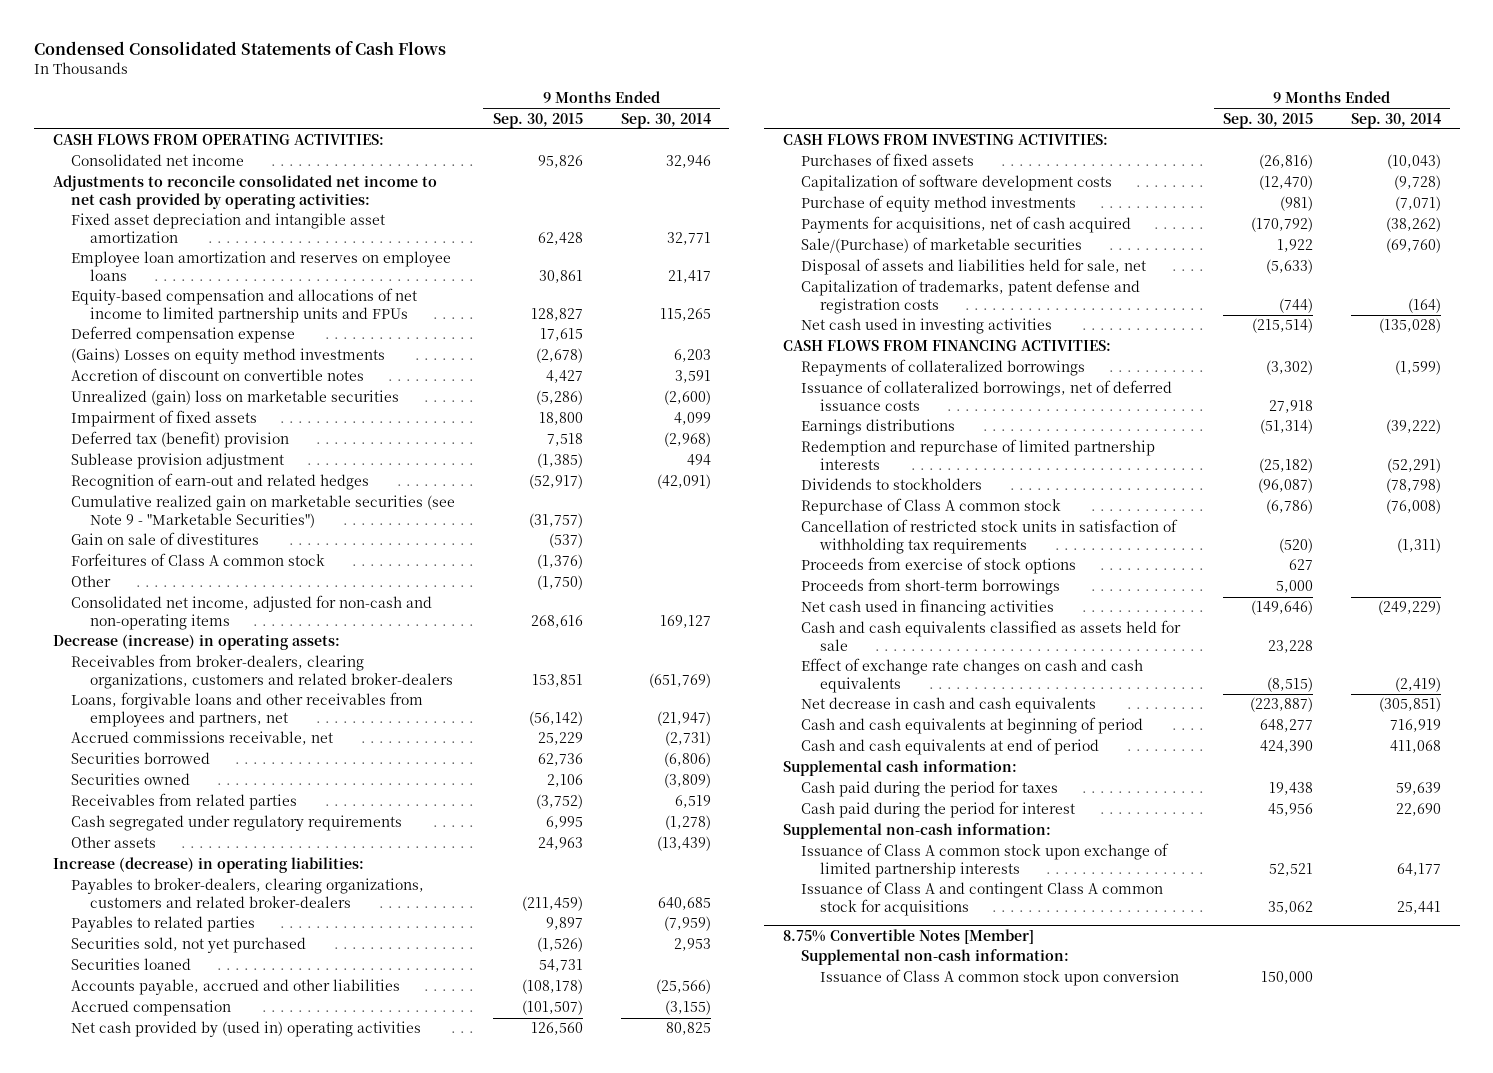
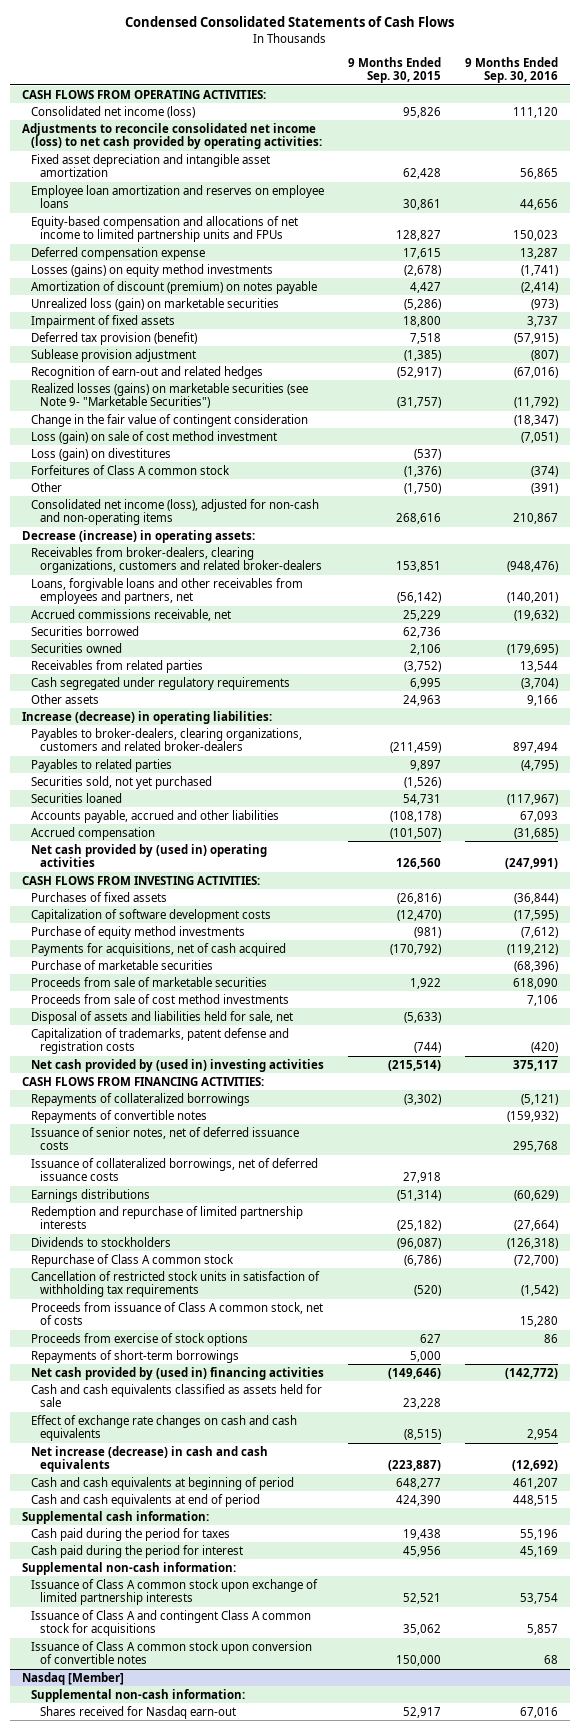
- | 9 Months Ended Sep. 30, 2015 | 9 Months Ended Sep. 30, 2014
+ | 9 Months Ended Sep. 30, 2015 | 9 Months Ended Sep. 30, 2016
- Consolidated net income | 95,826 | 32,946
- Adjustments to reconcile consolidated net income to net cash provided by operating activities:
+ Consolidated net income (loss) | 95,826 | 111,120
+ Adjustments to reconcile consolidated net income (loss) to net cash provided by operating activities:
- (Gains) Losses on equity method investments | (2,678) | 6,203
- Accretion of discount on convertible notes | 4,427 | 3,591
- Unrealized (gain) loss on marketable securities | (5,286) | (2,600)
+ Losses (gains) on equity method investments | (2,678) | (1,741)
+ Amortization of discount (premium) on notes payable | 4,427 | (2,414)
+ Unrealized loss (gain) on marketable securities | (5,286) | (973)
- Deferred tax (benefit) provision | 7,518 | (2,968)
+ Deferred tax provision (benefit) | 7,518 | (57,915)
- Cumulative realized gain on marketable securities (see Note 9 - "Marketable Securities") | (31,757) |
- Gain on sale of divestitures | (537) |
+ Realized losses (gains) on marketable securities (see Note 9- "Marketable Securities") | (31,757) | (11,792)
+ Change in the fair value of contingent consideration | | (18,347)
+ Loss (gain) on sale of cost method investment | | (7,051)
+ Loss (gain) on divestitures | (537) |
- Consolidated net income, adjusted for non-cash and non-operating items | 268,616 | 169,127
+ Consolidated net income (loss), adjusted for non-cash and non-operating items | 268,616 | 210,867
- Sale/(Purchase) of marketable securities | 1,922 | (69,760)
+ Purchase of marketable securities | | (68,396)
+ Proceeds from sale of marketable securities | 1,922 | 618,090
+ Proceeds from sale of cost method investments | | 7,106
- Net cash used in investing activities | (215,514) | (135,028)
+ Net cash provided by (used in) investing activities | (215,514) | 375,117
+ Repayments of convertible notes | | (159,932)
+ Issuance of senior notes, net of deferred issuance costs | | 295,768
+ Proceeds from issuance of Class A common stock, net of costs | | 15,280
- Proceeds from short-term borrowings | 5,000 |
- Net cash used in financing activities | (149,646) | (249,229)
+ Repayments of short-term borrowings | 5,000 |
+ Net cash provided by (used in) financing activities | (149,646) | (142,772)
- Net decrease in cash and cash equivalents | (223,887) | (305,851)
+ Net increase (decrease) in cash and cash equivalents | (223,887) | (12,692)
- 8.75% Convertible Notes [Member]
+ Issuance of Class A common stock upon conversion of convertible notes | 150,000 | 68
+ Nasdaq [Member]
- Issuance of Class A common stock upon conversion | 150,000 |
+ Shares received for Nasdaq earn-out | 52,917 | 67,016

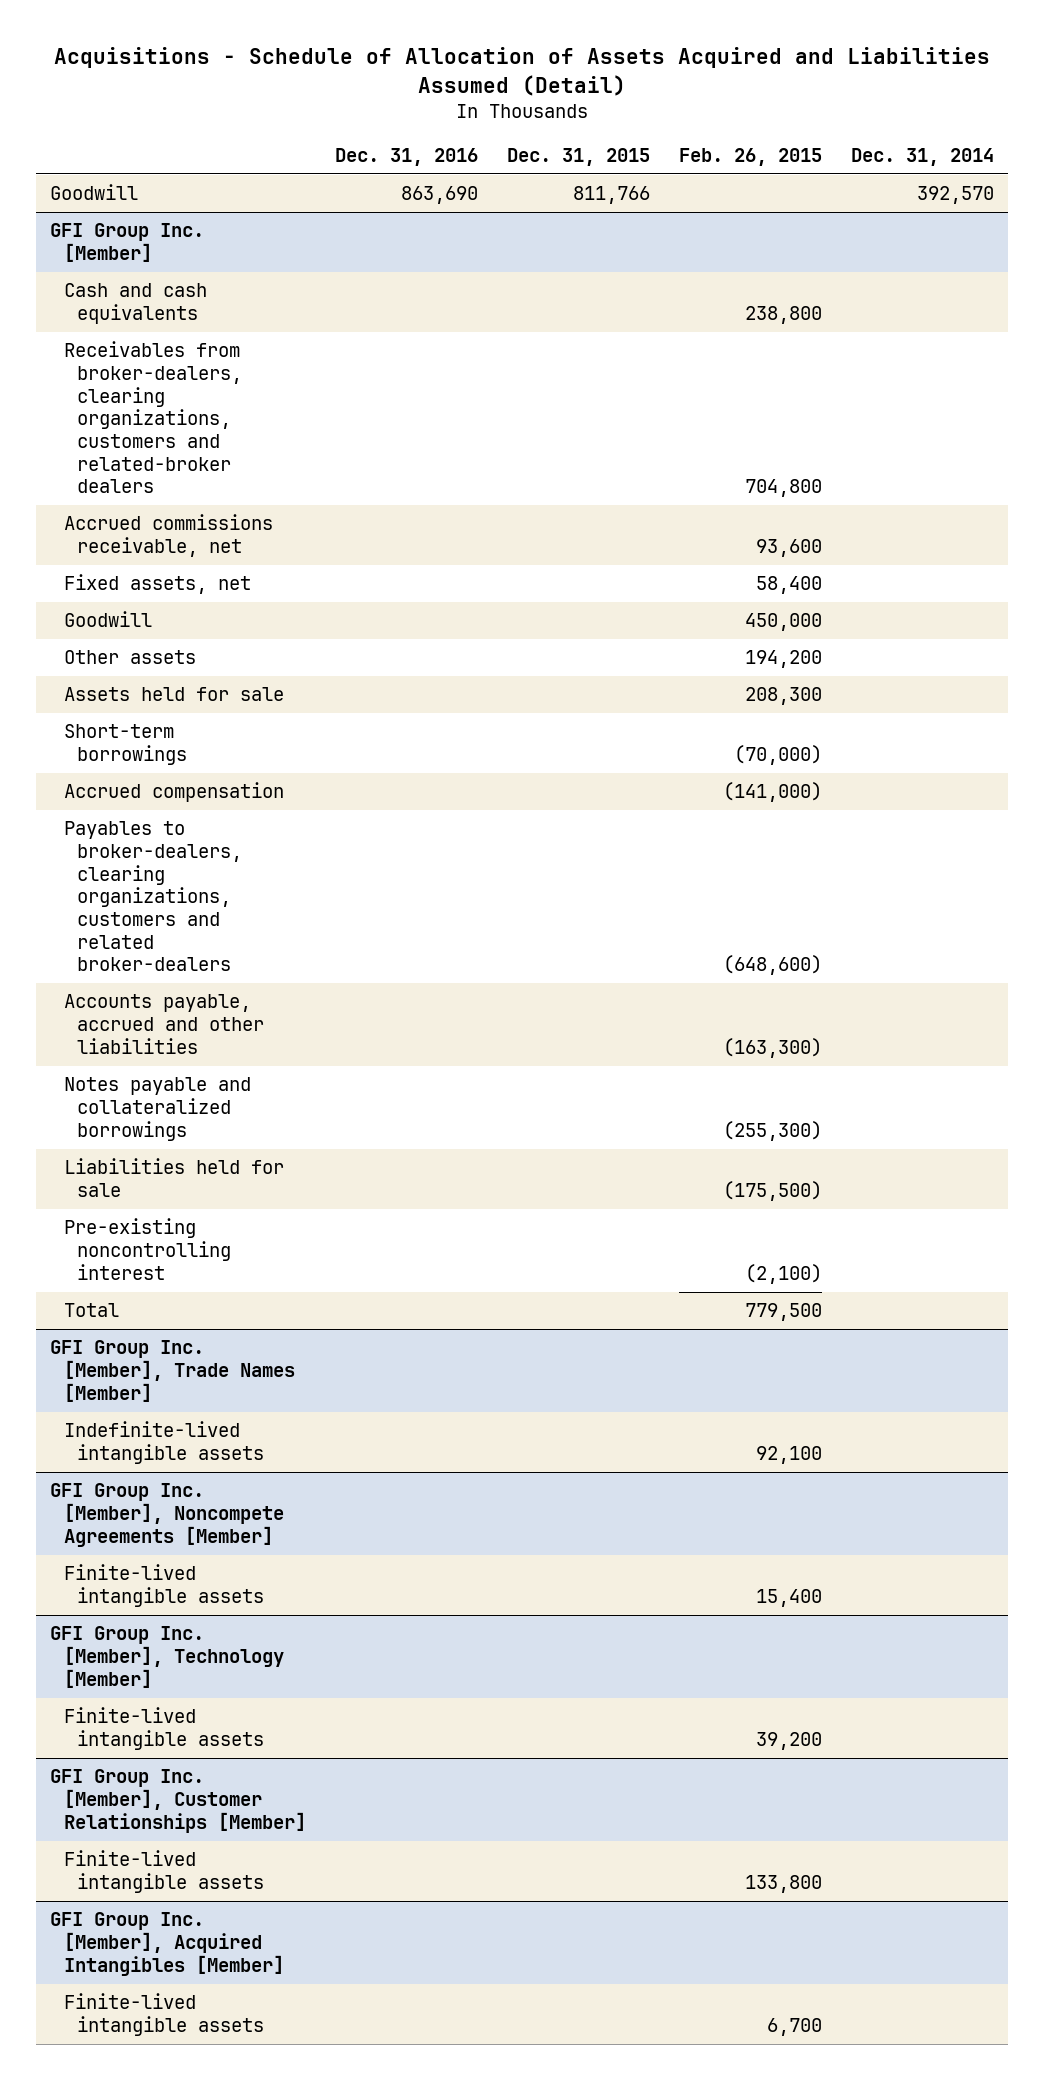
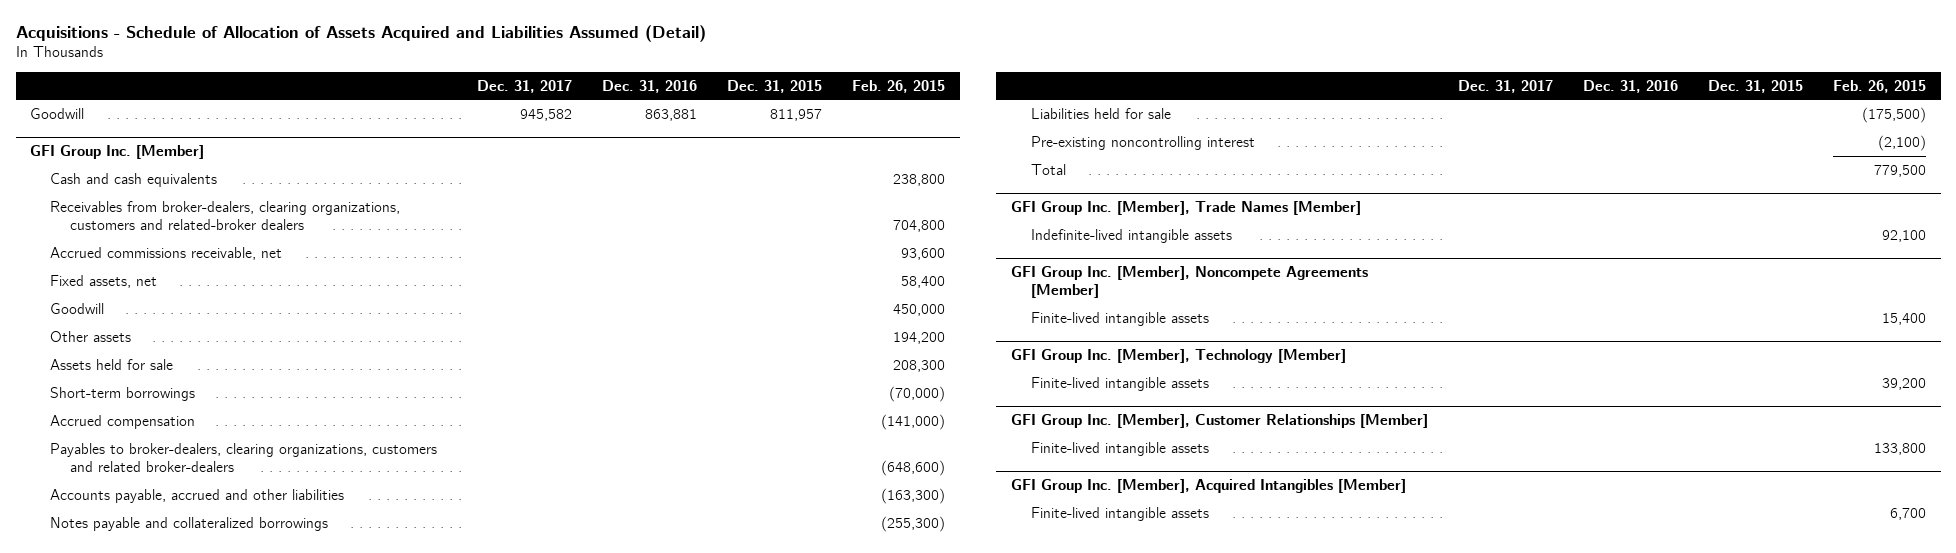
- | Dec. 31, 2016 | Dec. 31, 2015 | Feb. 26, 2015 | Dec. 31, 2014
+ | Dec. 31, 2017 | Dec. 31, 2016 | Dec. 31, 2015 | Feb. 26, 2015
- Goodwill | 863,690 | 811,766 | | 392,570
+ Goodwill | 945,582 | 863,881 | 811,957 |

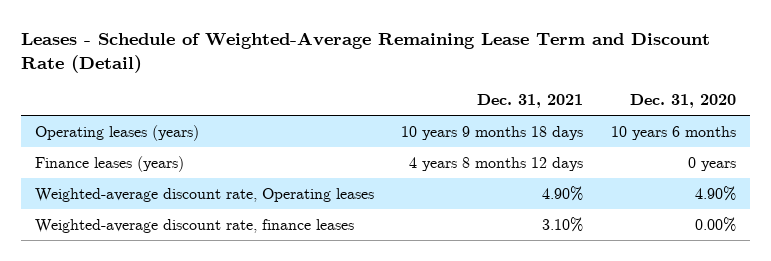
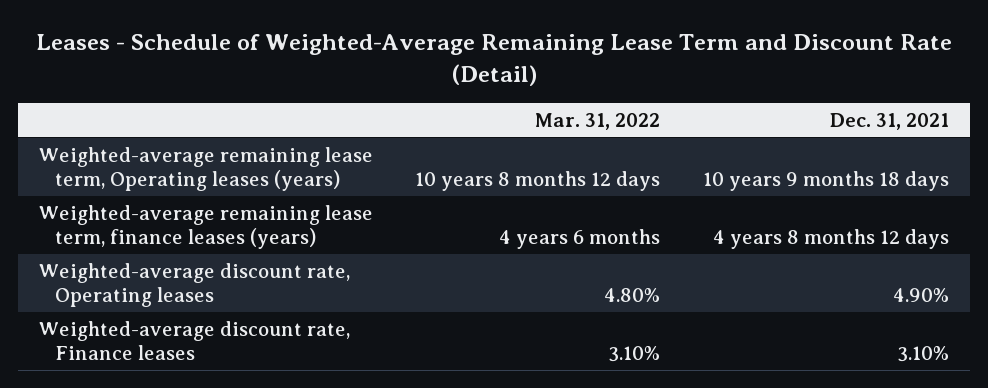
- | Dec. 31, 2021 | Dec. 31, 2020
+ | Mar. 31, 2022 | Dec. 31, 2021
- Operating leases (years) | 10 years 9 months 18 days | 10 years 6 months
- Finance leases (years) | 4 years 8 months 12 days | 0 years
+ Weighted-average remaining lease term, Operating leases (years) | 10 years 8 months 12 days | 10 years 9 months 18 days
+ Weighted-average remaining lease term, finance leases (years) | 4 years 6 months | 4 years 8 months 12 days
- Weighted-average discount rate, finance leases | 3.10% | 0.00%
+ Weighted-average discount rate, Finance leases | 3.10% | 3.10%

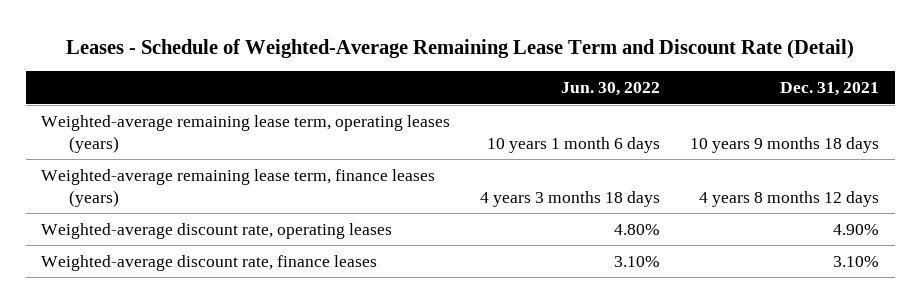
- | Mar. 31, 2022 | Dec. 31, 2021
+ | Jun. 30, 2022 | Dec. 31, 2021
- Weighted-average remaining lease term, Operating leases (years) | 10 years 8 months 12 days | 10 years 9 months 18 days
+ Weighted-average remaining lease term, operating leases (years) | 10 years 1 month 6 days | 10 years 9 months 18 days
- Weighted-average discount rate, Operating leases | 4.80% | 4.90%
- Weighted-average discount rate, Finance leases | 3.10% | 3.10%
+ Weighted-average discount rate, operating leases | 4.80% | 4.90%
+ Weighted-average discount rate, finance leases | 3.10% | 3.10%

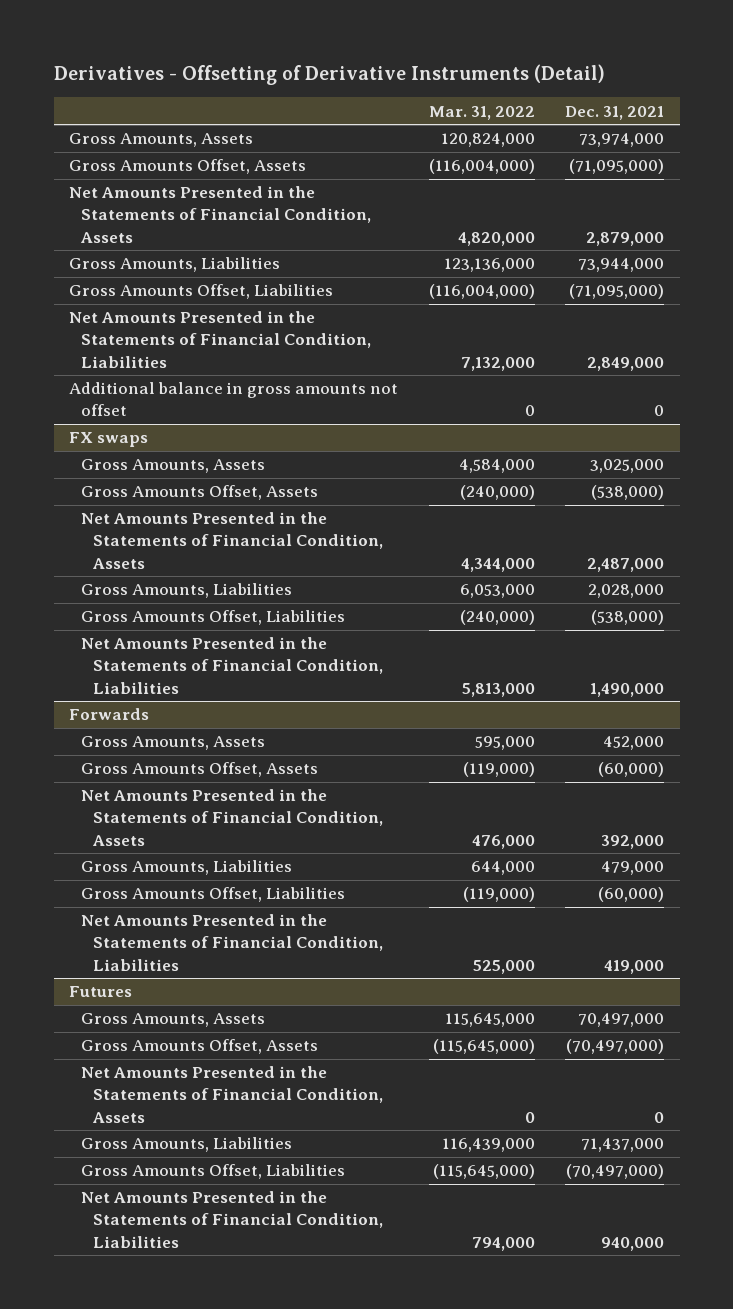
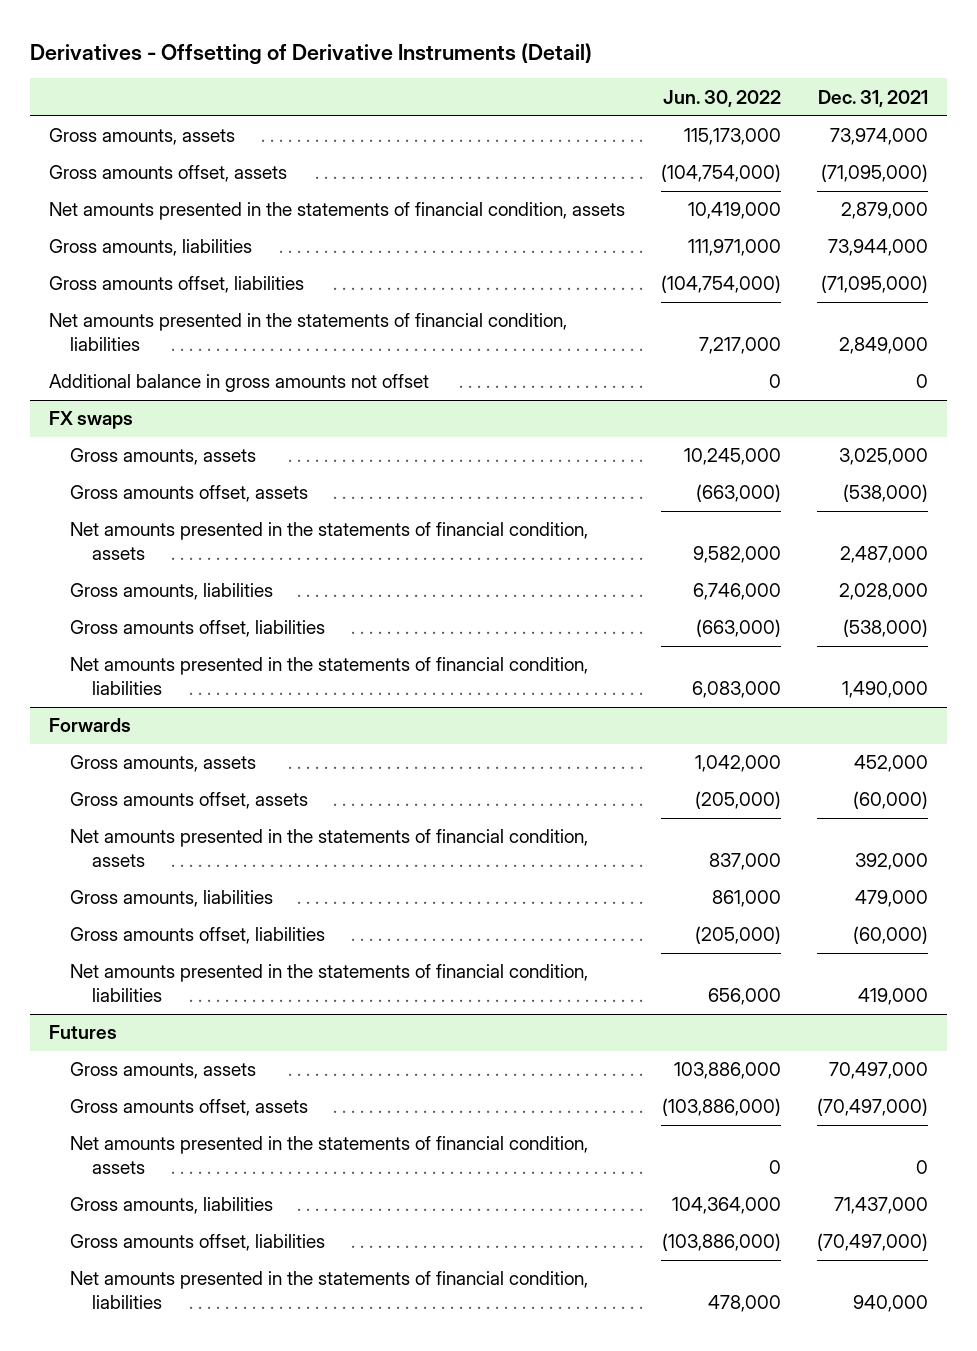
- | Mar. 31, 2022 | Dec. 31, 2021
+ | Jun. 30, 2022 | Dec. 31, 2021
- Gross Amounts, Assets | 120,824,000 | 73,974,000
- Gross Amounts Offset, Assets | (116,004,000) | (71,095,000)
- Net Amounts Presented in the Statements of Financial Condition, Assets | 4,820,000 | 2,879,000
- Gross Amounts, Liabilities | 123,136,000 | 73,944,000
- Gross Amounts Offset, Liabilities | (116,004,000) | (71,095,000)
- Net Amounts Presented in the Statements of Financial Condition, Liabilities | 7,132,000 | 2,849,000
+ Gross amounts, assets | 115,173,000 | 73,974,000
+ Gross amounts offset, assets | (104,754,000) | (71,095,000)
+ Net amounts presented in the statements of financial condition, assets | 10,419,000 | 2,879,000
+ Gross amounts, liabilities | 111,971,000 | 73,944,000
+ Gross amounts offset, liabilities | (104,754,000) | (71,095,000)
+ Net amounts presented in the statements of financial condition, liabilities | 7,217,000 | 2,849,000
@ FX swaps
- Gross Amounts, Assets | 4,584,000 | 3,025,000
- Gross Amounts Offset, Assets | (240,000) | (538,000)
- Net Amounts Presented in the Statements of Financial Condition, Assets | 4,344,000 | 2,487,000
- Gross Amounts, Liabilities | 6,053,000 | 2,028,000
- Gross Amounts Offset, Liabilities | (240,000) | (538,000)
- Net Amounts Presented in the Statements of Financial Condition, Liabilities | 5,813,000 | 1,490,000
+ Gross amounts, assets | 10,245,000 | 3,025,000
+ Gross amounts offset, assets | (663,000) | (538,000)
+ Net amounts presented in the statements of financial condition, assets | 9,582,000 | 2,487,000
+ Gross amounts, liabilities | 6,746,000 | 2,028,000
+ Gross amounts offset, liabilities | (663,000) | (538,000)
+ Net amounts presented in the statements of financial condition, liabilities | 6,083,000 | 1,490,000
@ Forwards
- Gross Amounts, Assets | 595,000 | 452,000
- Gross Amounts Offset, Assets | (119,000) | (60,000)
- Net Amounts Presented in the Statements of Financial Condition, Assets | 476,000 | 392,000
- Gross Amounts, Liabilities | 644,000 | 479,000
- Gross Amounts Offset, Liabilities | (119,000) | (60,000)
- Net Amounts Presented in the Statements of Financial Condition, Liabilities | 525,000 | 419,000
+ Gross amounts, assets | 1,042,000 | 452,000
+ Gross amounts offset, assets | (205,000) | (60,000)
+ Net amounts presented in the statements of financial condition, assets | 837,000 | 392,000
+ Gross amounts, liabilities | 861,000 | 479,000
+ Gross amounts offset, liabilities | (205,000) | (60,000)
+ Net amounts presented in the statements of financial condition, liabilities | 656,000 | 419,000
@ Futures
- Gross Amounts, Assets | 115,645,000 | 70,497,000
- Gross Amounts Offset, Assets | (115,645,000) | (70,497,000)
- Net Amounts Presented in the Statements of Financial Condition, Assets | 0 | 0
- Gross Amounts, Liabilities | 116,439,000 | 71,437,000
- Gross Amounts Offset, Liabilities | (115,645,000) | (70,497,000)
- Net Amounts Presented in the Statements of Financial Condition, Liabilities | 794,000 | 940,000
+ Gross amounts, assets | 103,886,000 | 70,497,000
+ Gross amounts offset, assets | (103,886,000) | (70,497,000)
+ Net amounts presented in the statements of financial condition, assets | 0 | 0
+ Gross amounts, liabilities | 104,364,000 | 71,437,000
+ Gross amounts offset, liabilities | (103,886,000) | (70,497,000)
+ Net amounts presented in the statements of financial condition, liabilities | 478,000 | 940,000

